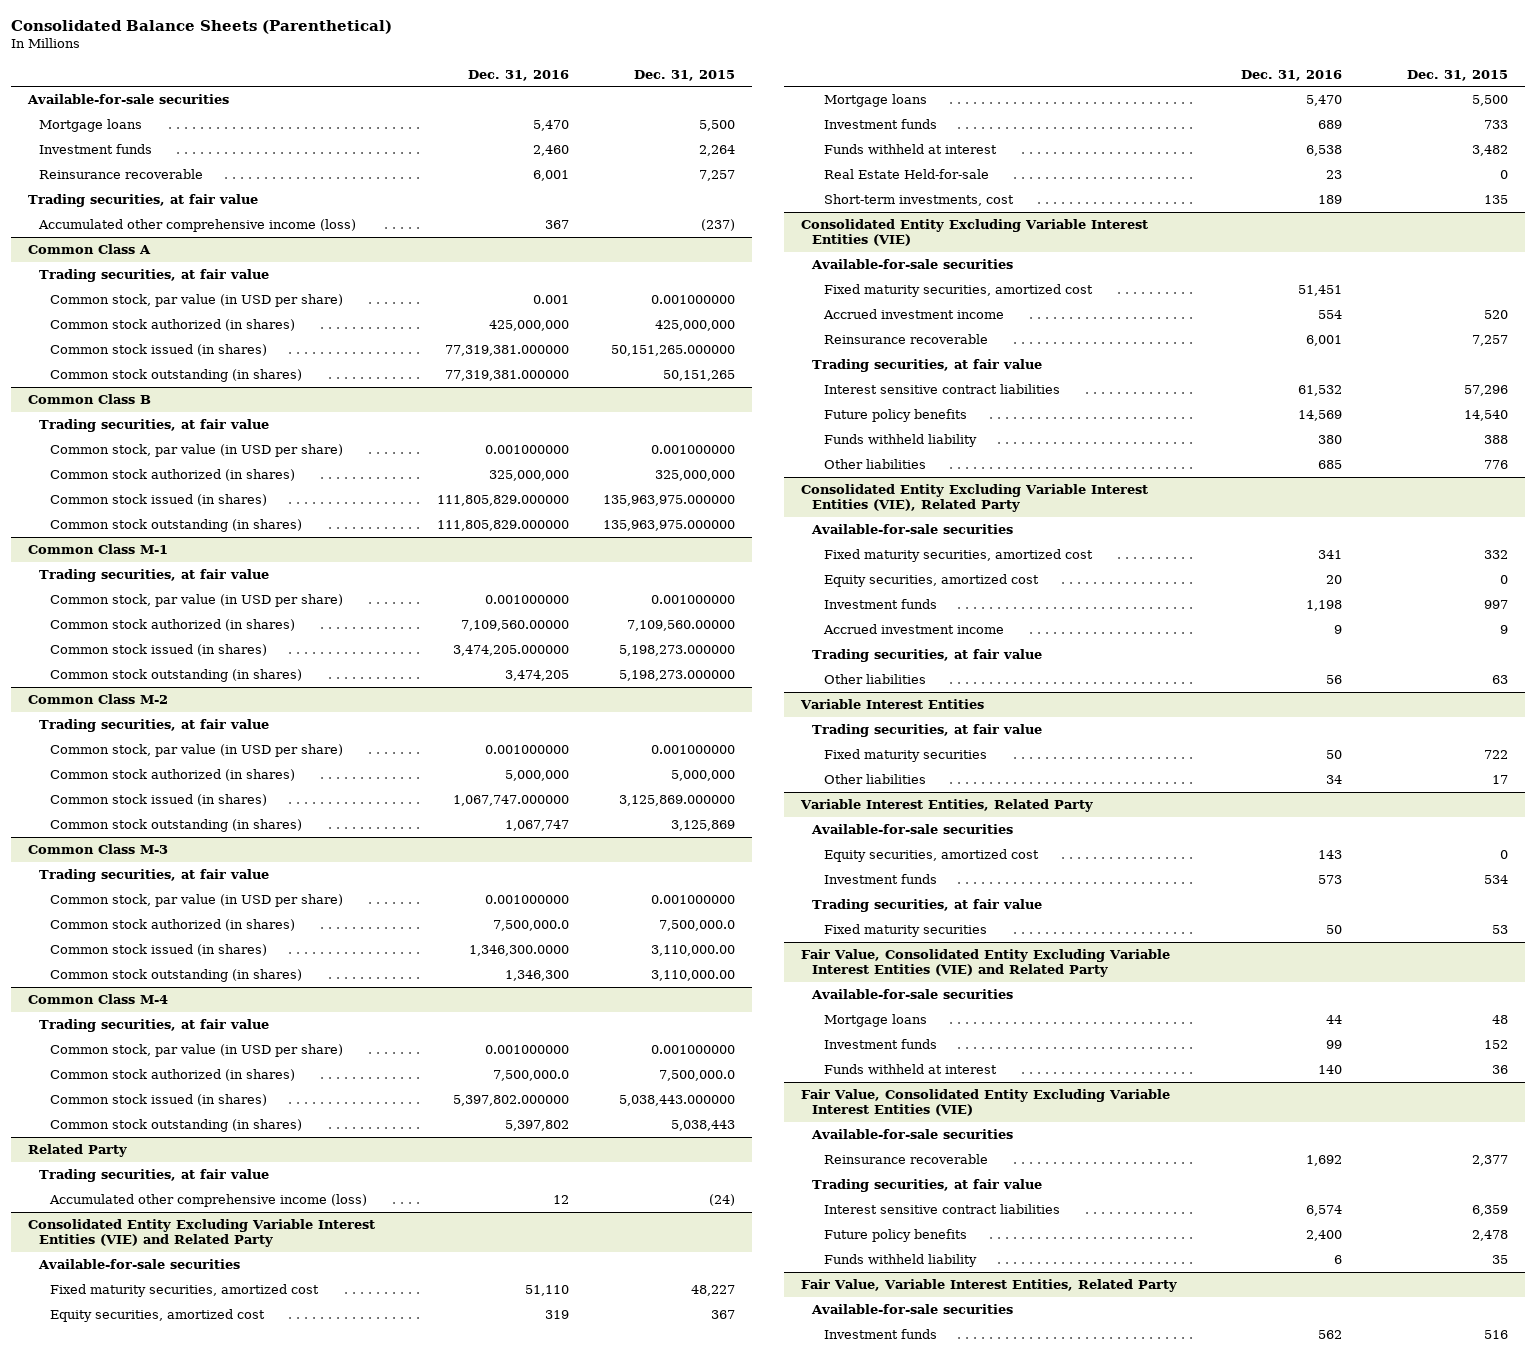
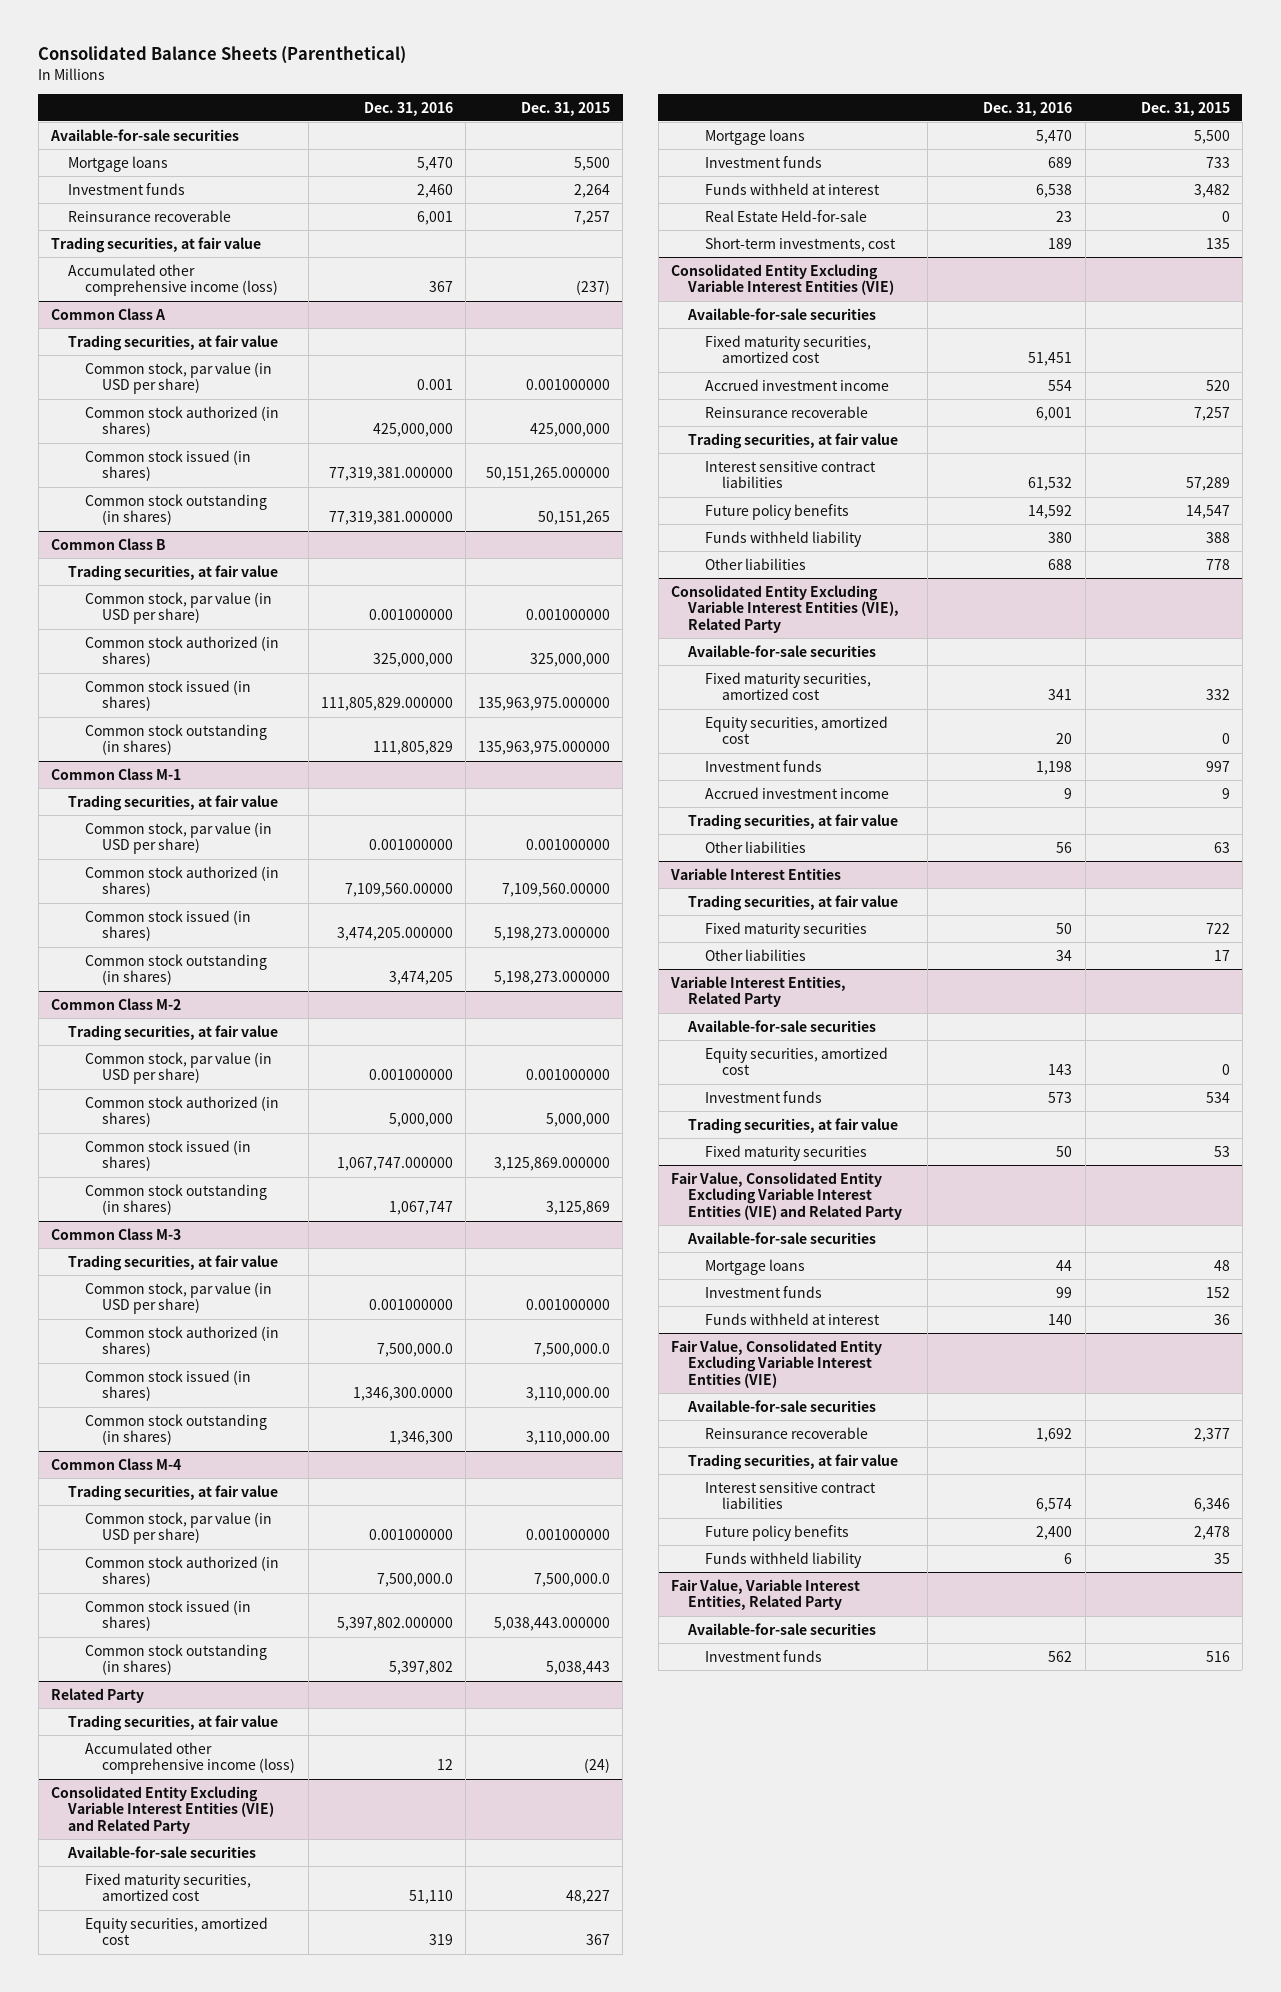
@ Common Class B
- Common stock outstanding (in shares) | 111,805,829.000000 | 135,963,975.000000
+ Common stock outstanding (in shares) | 111,805,829 | 135,963,975.000000
@ Consolidated Entity Excluding Variable Interest Entities (VIE)
- Interest sensitive contract liabilities | 61,532 | 57,296
- Future policy benefits | 14,569 | 14,540
+ Interest sensitive contract liabilities | 61,532 | 57,289
+ Future policy benefits | 14,592 | 14,547
- Other liabilities | 685 | 776
+ Other liabilities | 688 | 778
@ Fair Value, Consolidated Entity Excluding Variable Interest Entities (VIE)
- Interest sensitive contract liabilities | 6,574 | 6,359
+ Interest sensitive contract liabilities | 6,574 | 6,346

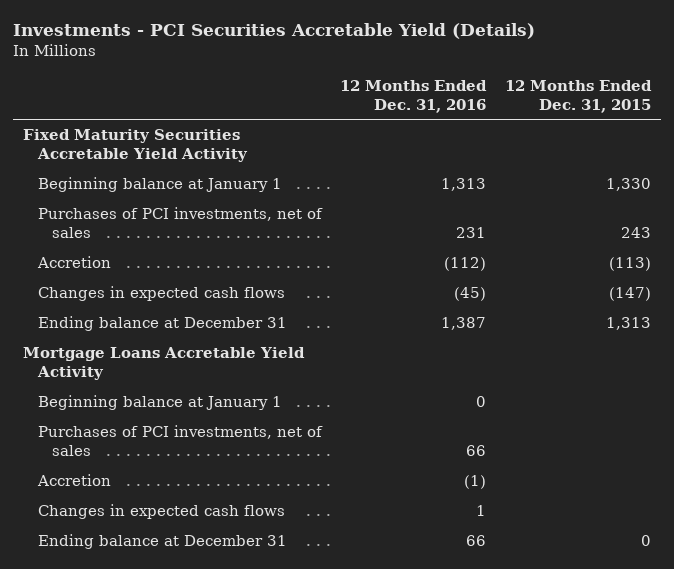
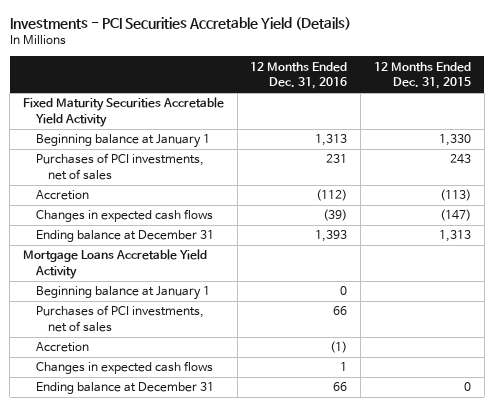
- Changes in expected cash flows | (45) | (147)
- Ending balance at December 31 | 1,387 | 1,313
+ Changes in expected cash flows | (39) | (147)
+ Ending balance at December 31 | 1,393 | 1,313

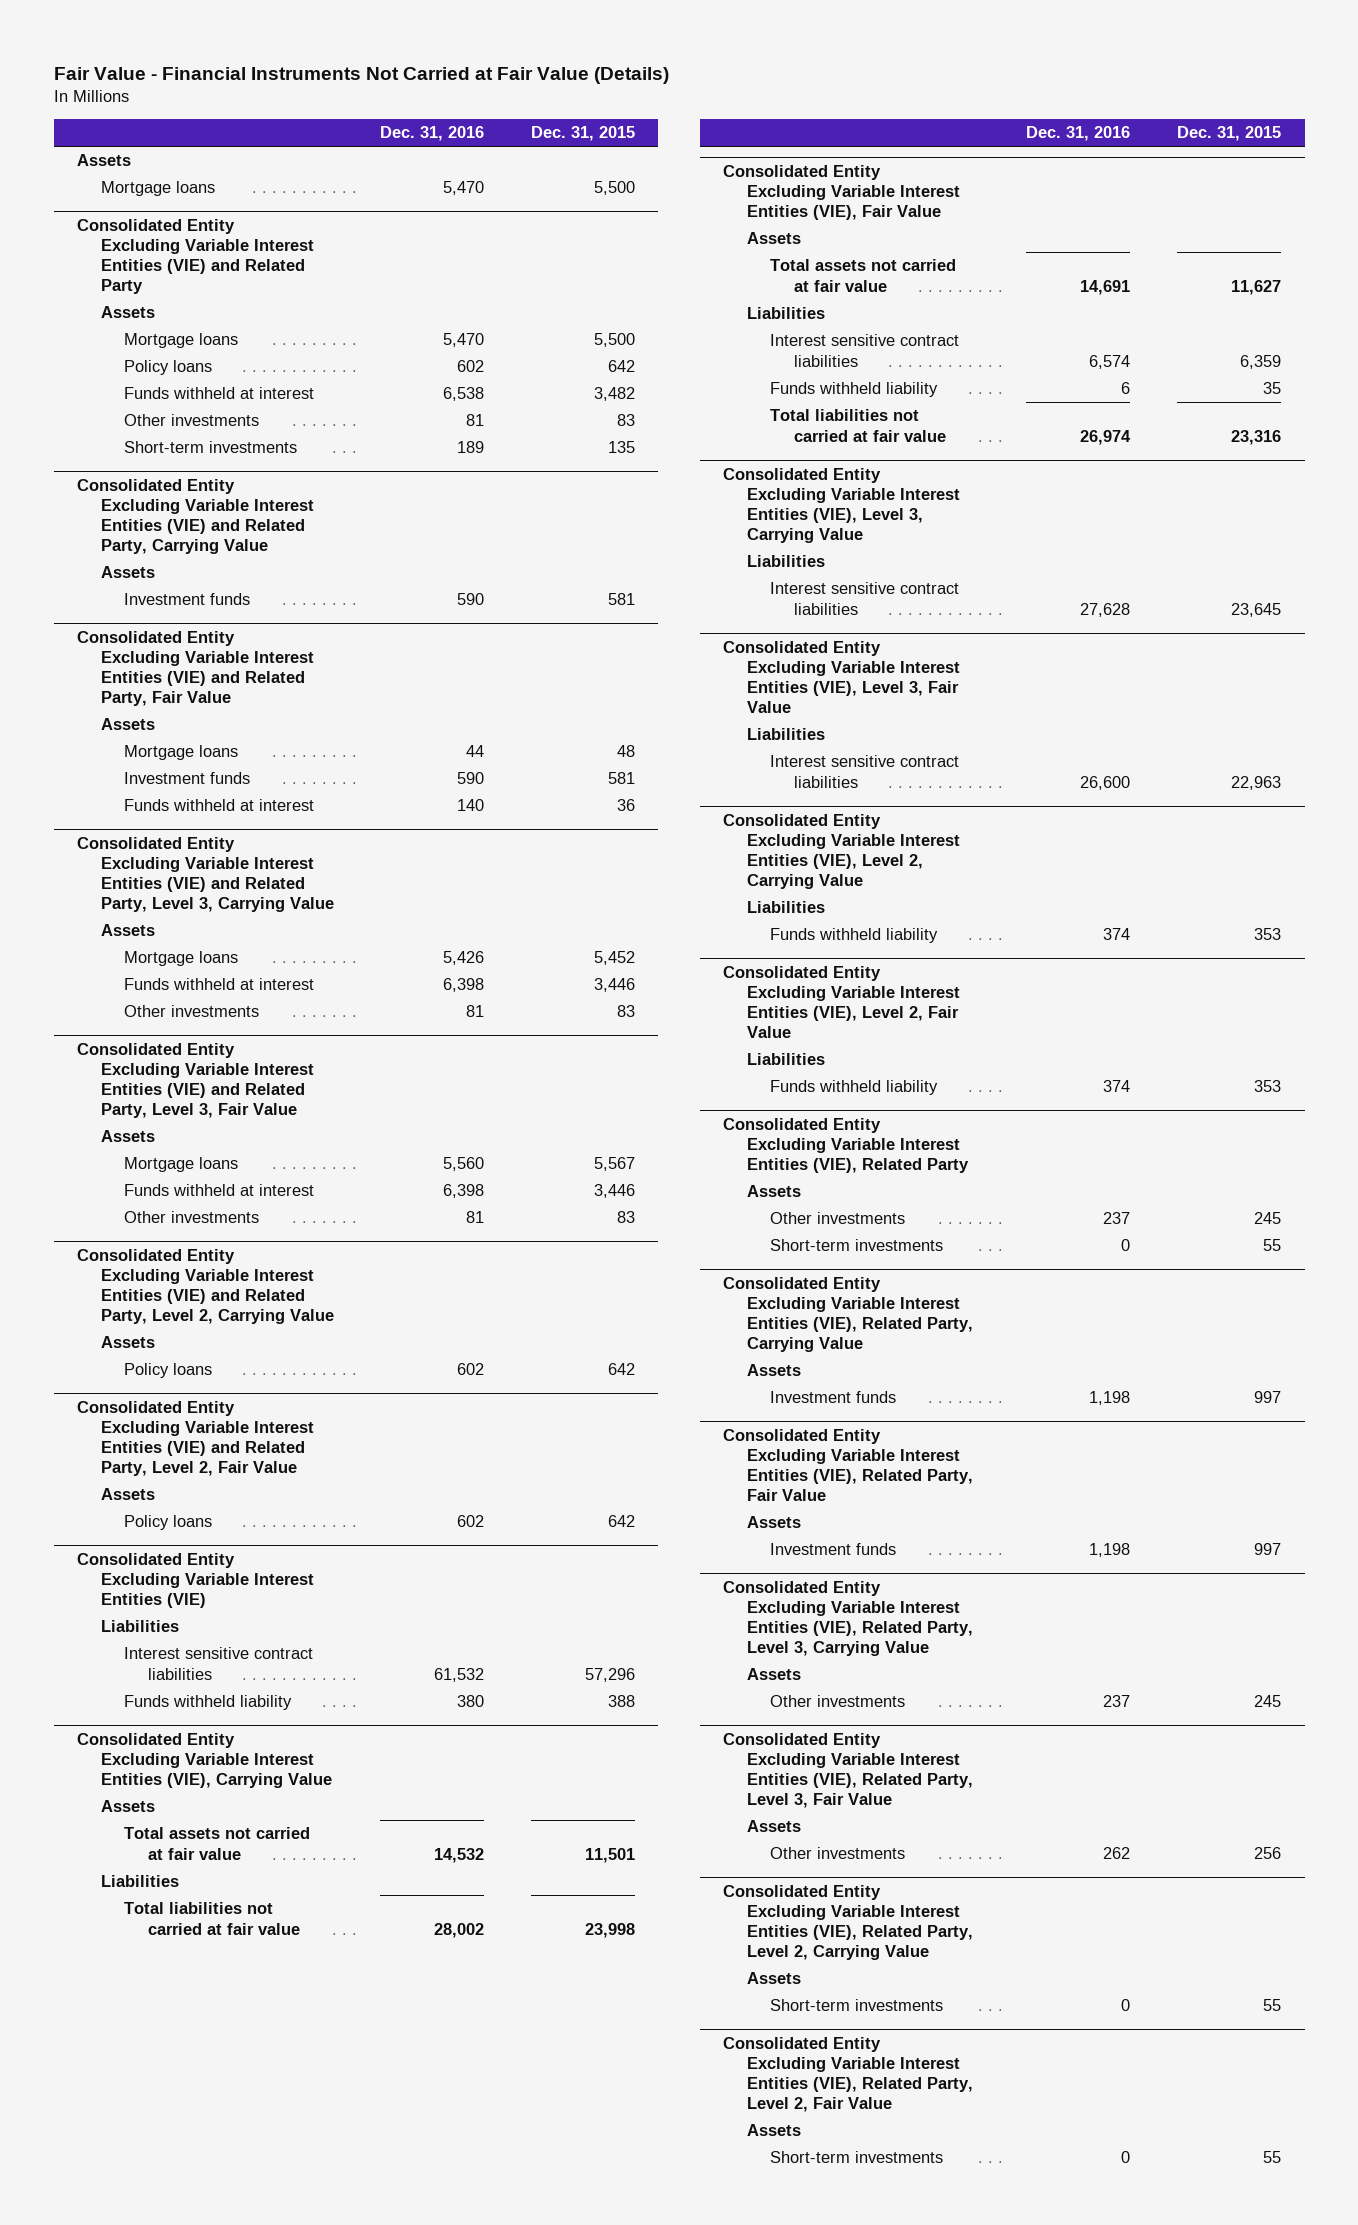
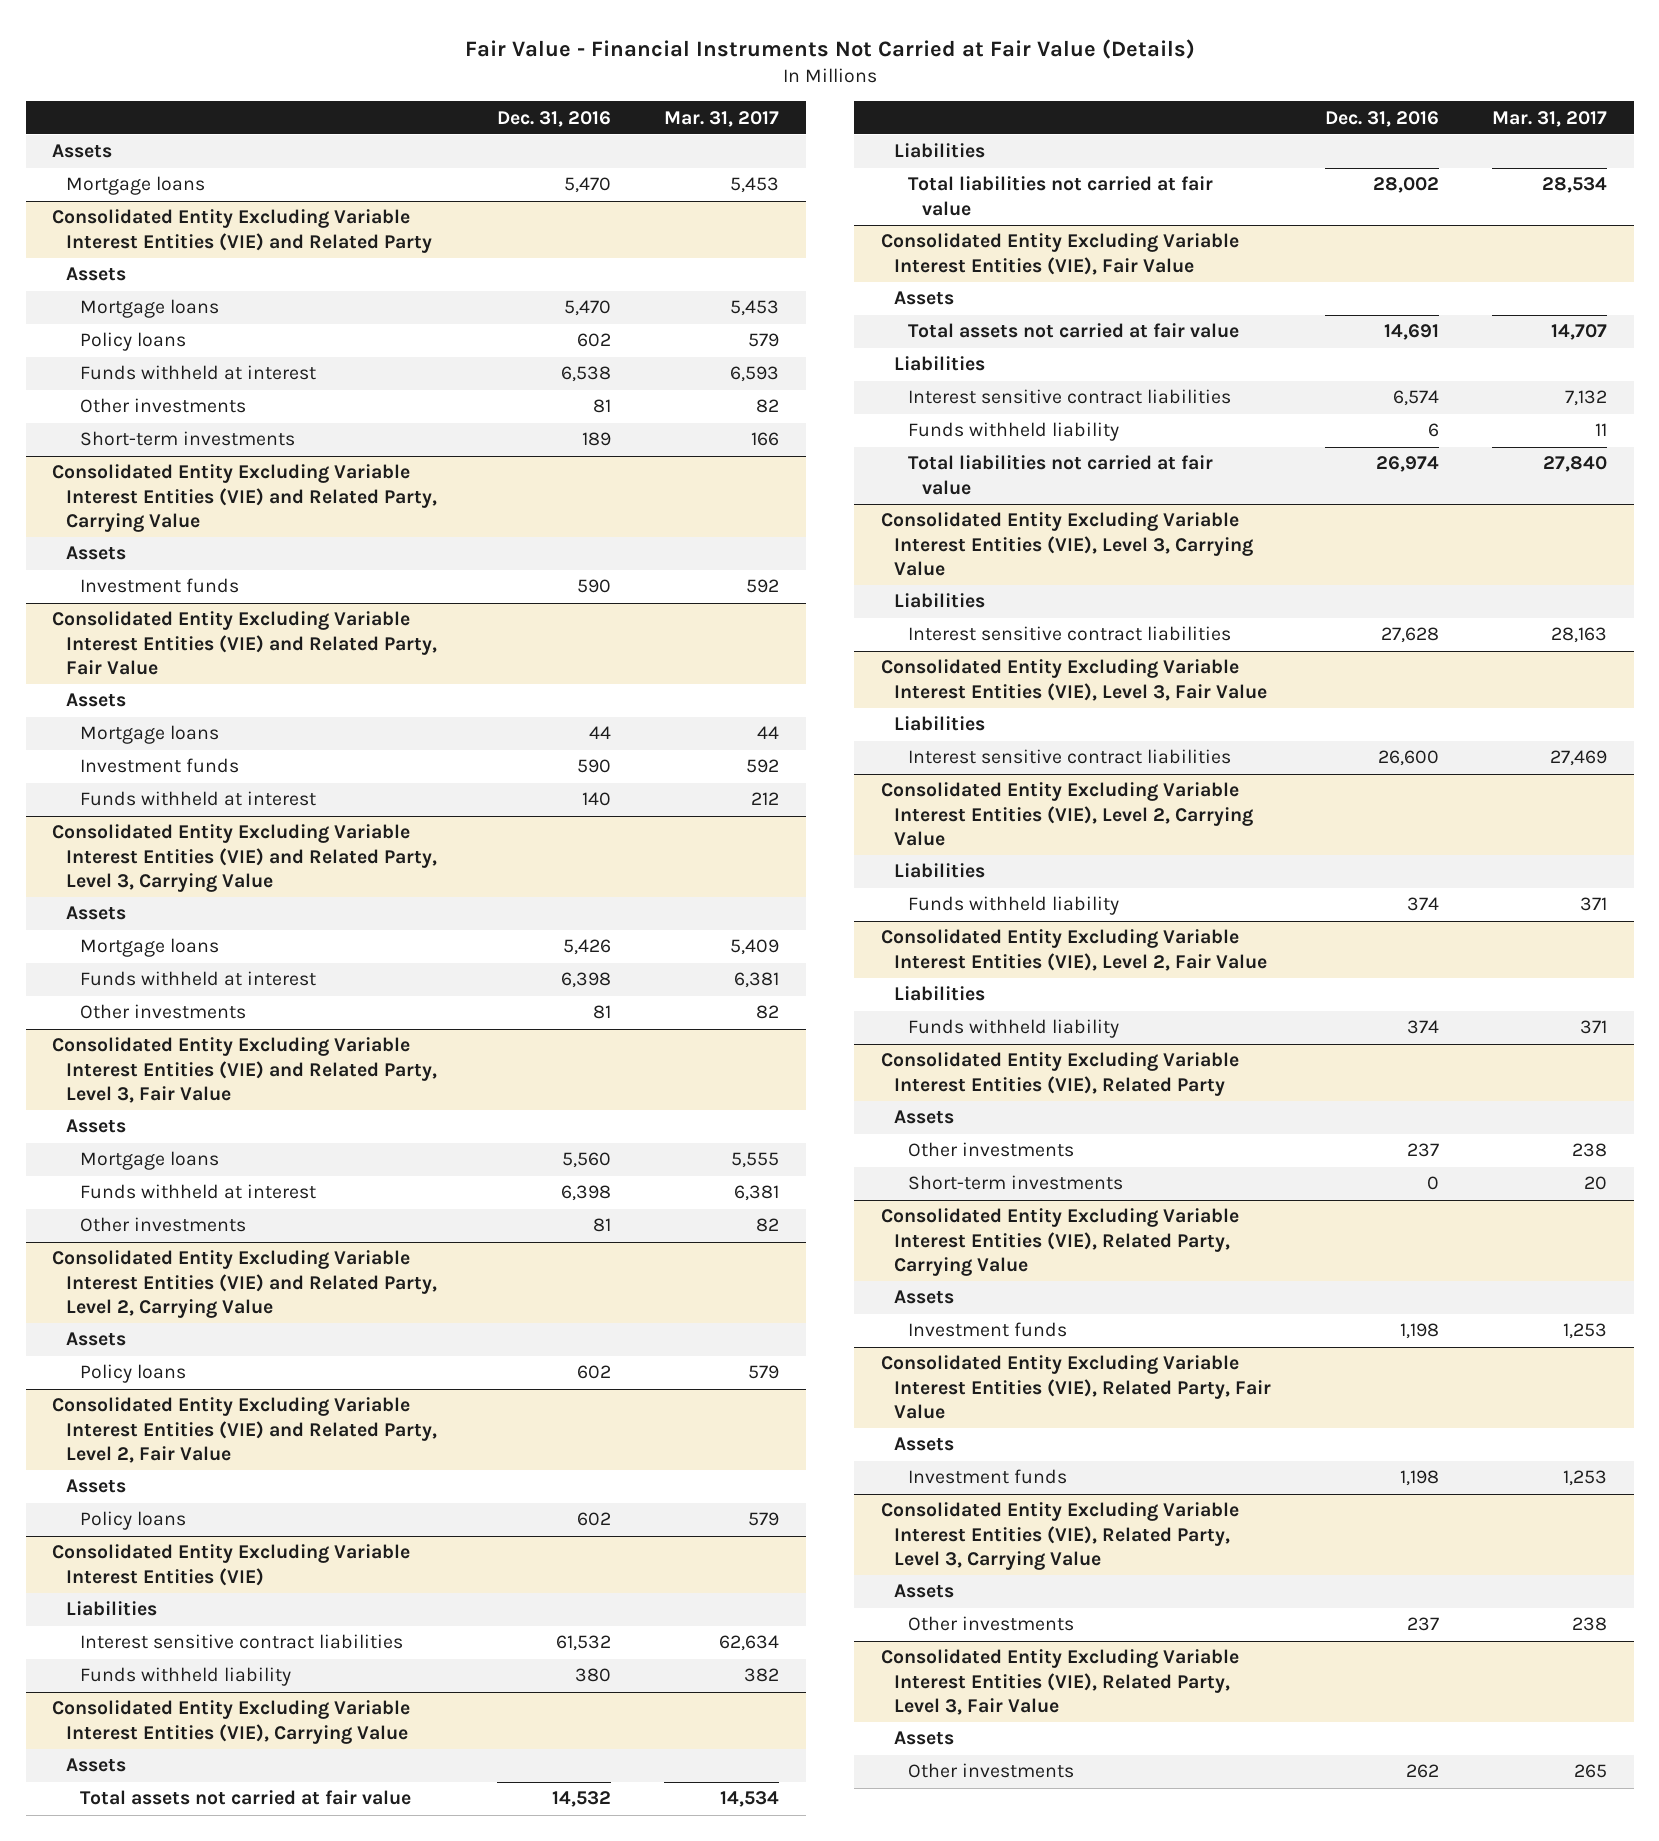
- | Dec. 31, 2016 | Dec. 31, 2015
+ | Dec. 31, 2016 | Mar. 31, 2017
- Consolidated Entity Excluding Variable Interest Entities (VIE), Related Party, Level 2, Carrying Value
- Assets
- Short-term investments | 0 | 55
- Consolidated Entity Excluding Variable Interest Entities (VIE), Related Party, Level 2, Fair Value
- Assets
- Short-term investments | 0 | 55

